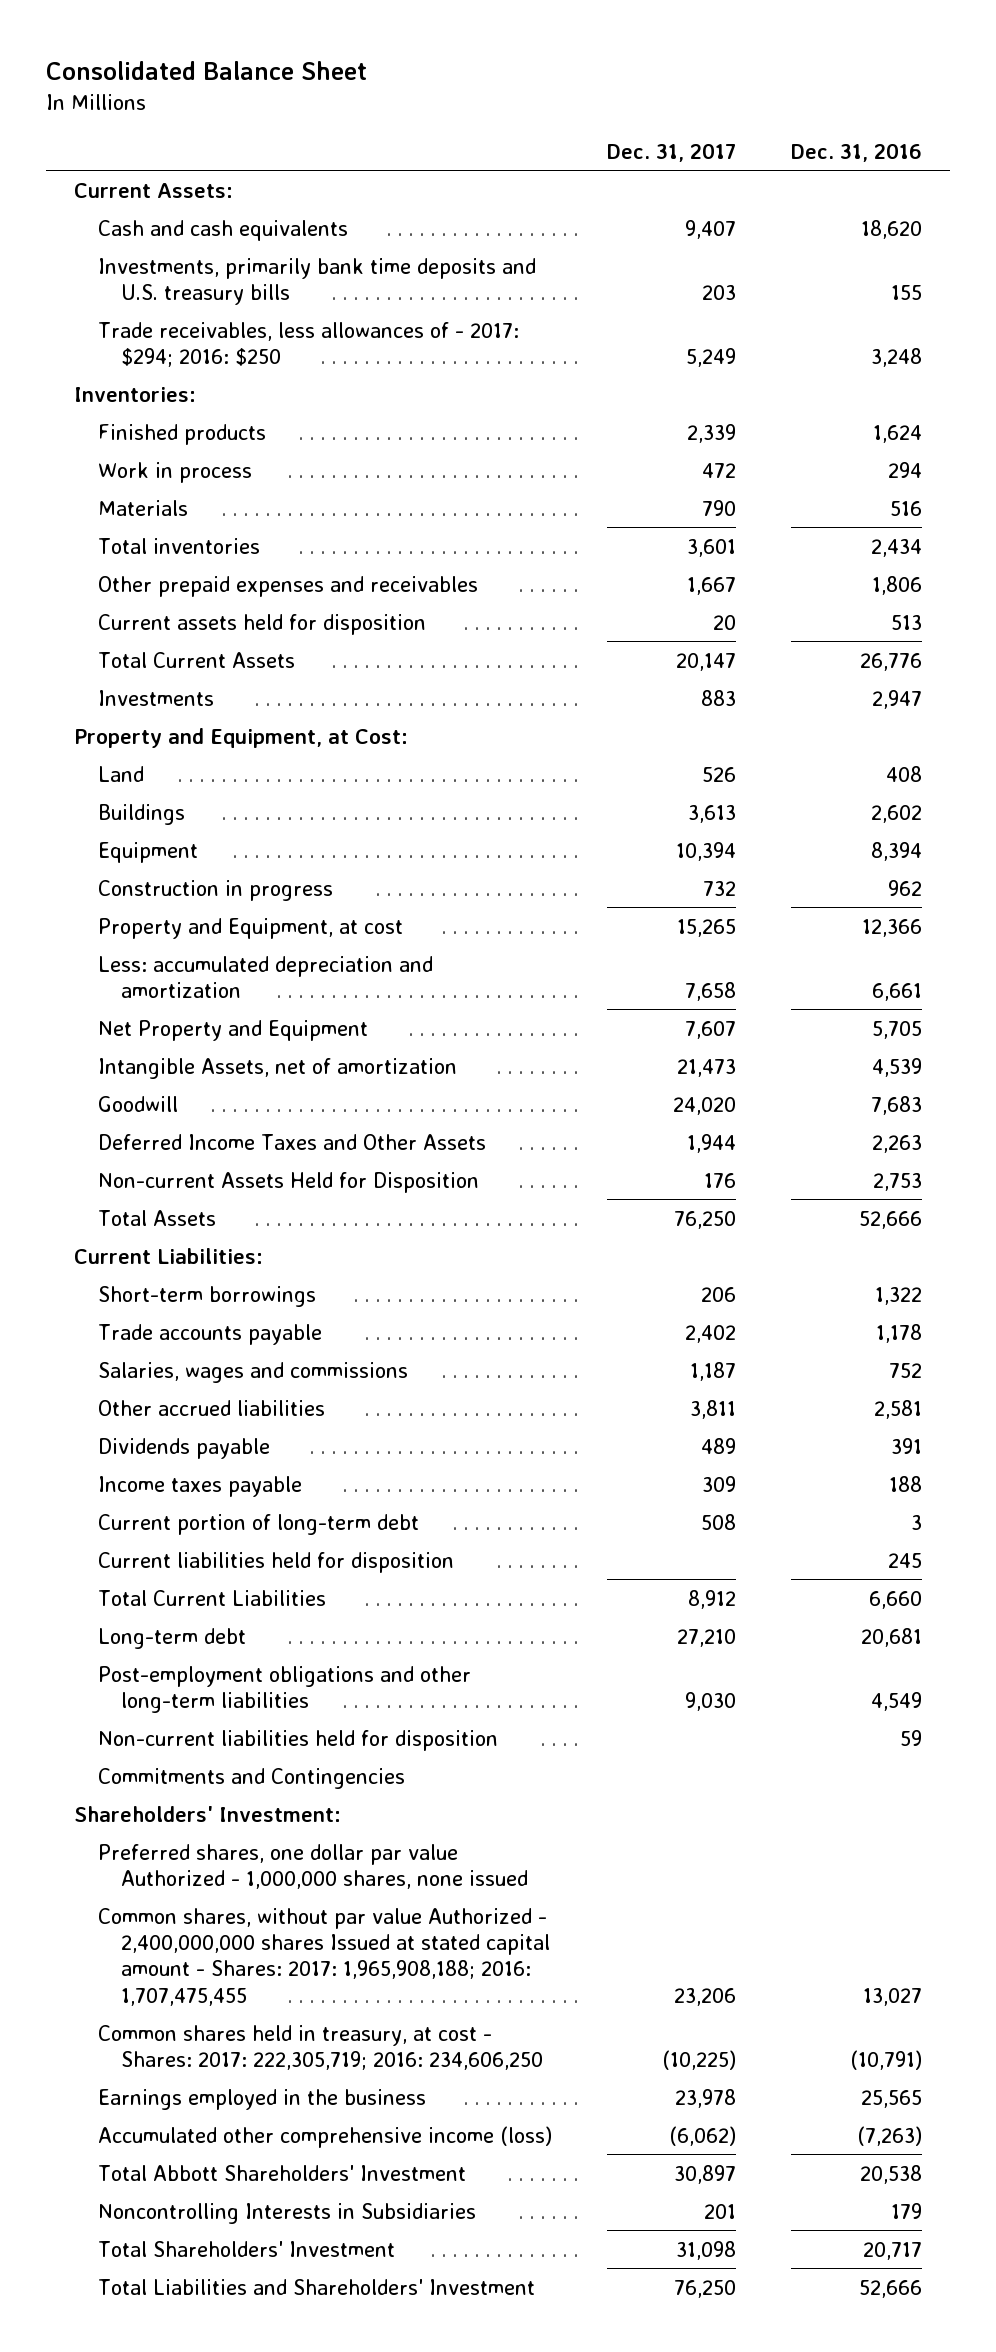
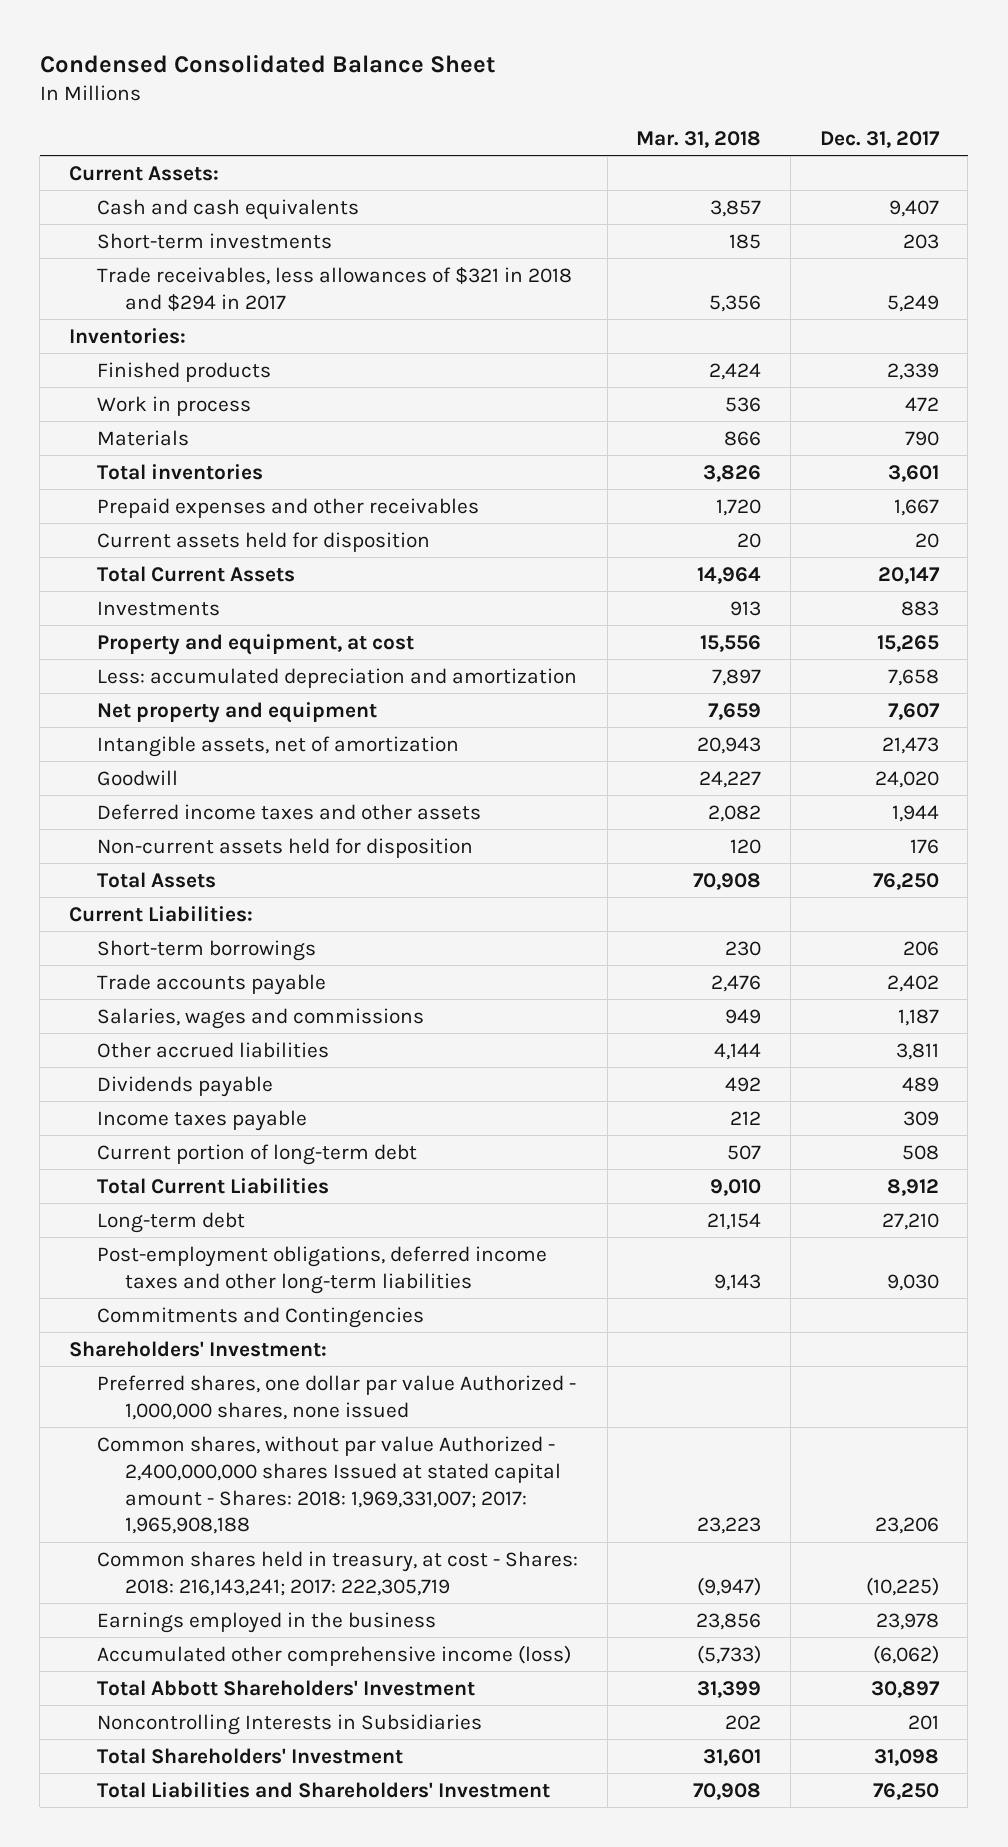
- Consolidated Balance Sheet
+ Condensed Consolidated Balance Sheet
- | Dec. 31, 2017 | Dec. 31, 2016
+ | Mar. 31, 2018 | Dec. 31, 2017
- Investments, primarily bank time deposits and U.S. treasury bills | 203 | 155
- Trade receivables, less allowances of - 2017: $294; 2016: $250 | 5,249 | 3,248
+ Short-term investments | 185 | 203
+ Trade receivables, less allowances of $321 in 2018 and $294 in 2017 | 5,356 | 5,249
- Other prepaid expenses and receivables | 1,667 | 1,806
+ Prepaid expenses and other receivables | 1,720 | 1,667
- Property and Equipment, at Cost:
- Land | 526 | 408
- Buildings | 3,613 | 2,602
- Equipment | 10,394 | 8,394
- Construction in progress | 732 | 962
- Property and Equipment, at cost | 15,265 | 12,366
+ Property and equipment, at cost | 15,556 | 15,265
- Net Property and Equipment | 7,607 | 5,705
- Intangible Assets, net of amortization | 21,473 | 4,539
+ Net property and equipment | 7,659 | 7,607
+ Intangible assets, net of amortization | 20,943 | 21,473
- Deferred Income Taxes and Other Assets | 1,944 | 2,263
- Non-current Assets Held for Disposition | 176 | 2,753
+ Deferred income taxes and other assets | 2,082 | 1,944
+ Non-current assets held for disposition | 120 | 176
- Current liabilities held for disposition | | 245
- Post-employment obligations and other long-term liabilities | 9,030 | 4,549
- Non-current liabilities held for disposition | | 59
+ Post-employment obligations, deferred income taxes and other long-term liabilities | 9,143 | 9,030
- Common shares, without par value Authorized - 2,400,000,000 shares Issued at stated capital amount - Shares: 2017: 1,965,908,188; 2016: 1,707,475,455 | 23,206 | 13,027
- Common shares held in treasury, at cost - Shares: 2017: 222,305,719; 2016: 234,606,250 | (10,225) | (10,791)
+ Common shares, without par value Authorized - 2,400,000,000 shares Issued at stated capital amount - Shares: 2018: 1,969,331,007; 2017: 1,965,908,188 | 23,223 | 23,206
+ Common shares held in treasury, at cost - Shares: 2018: 216,143,241; 2017: 222,305,719 | (9,947) | (10,225)

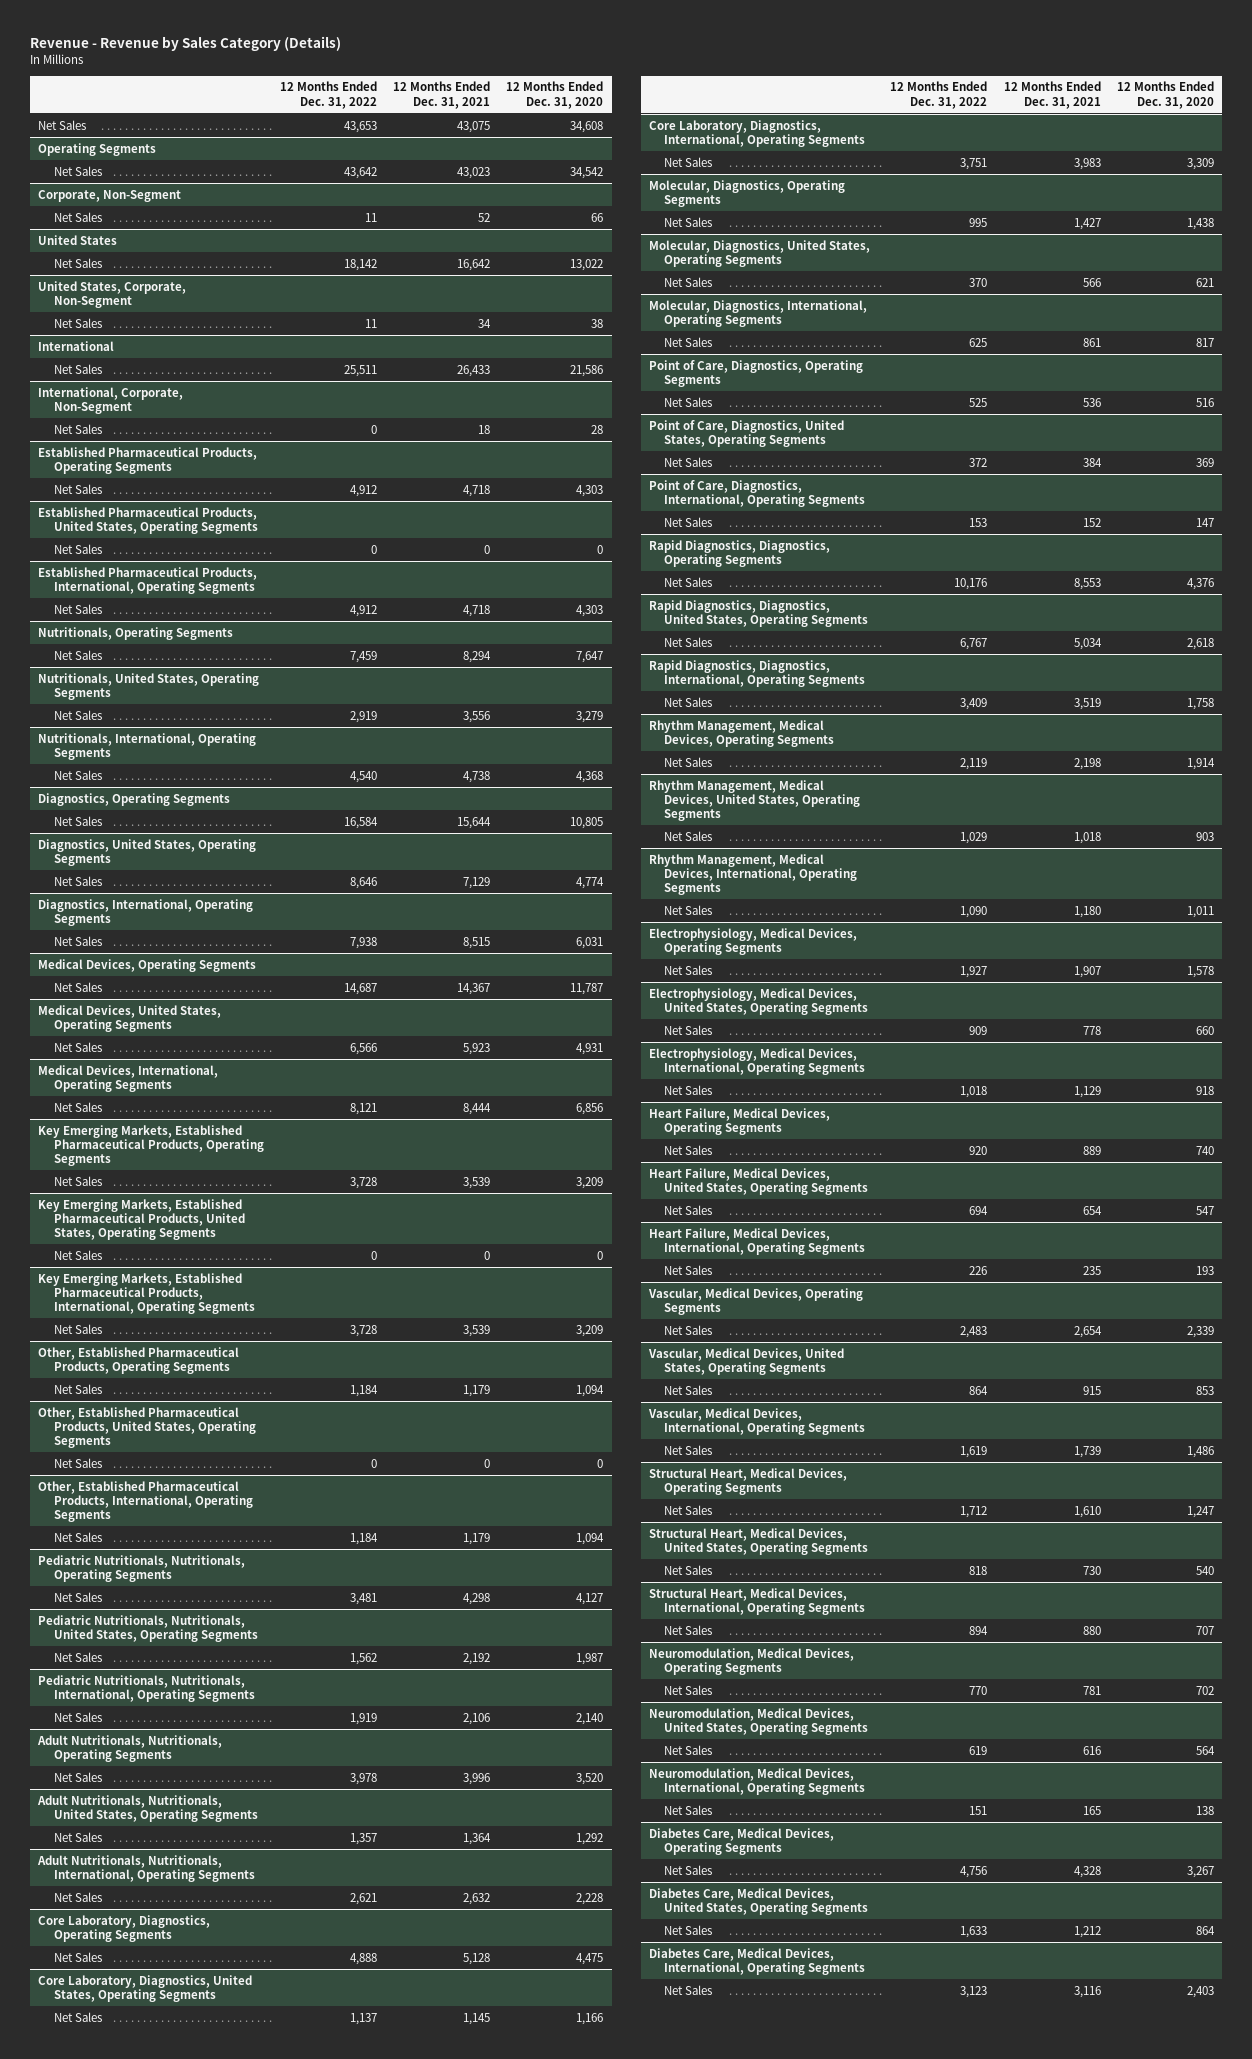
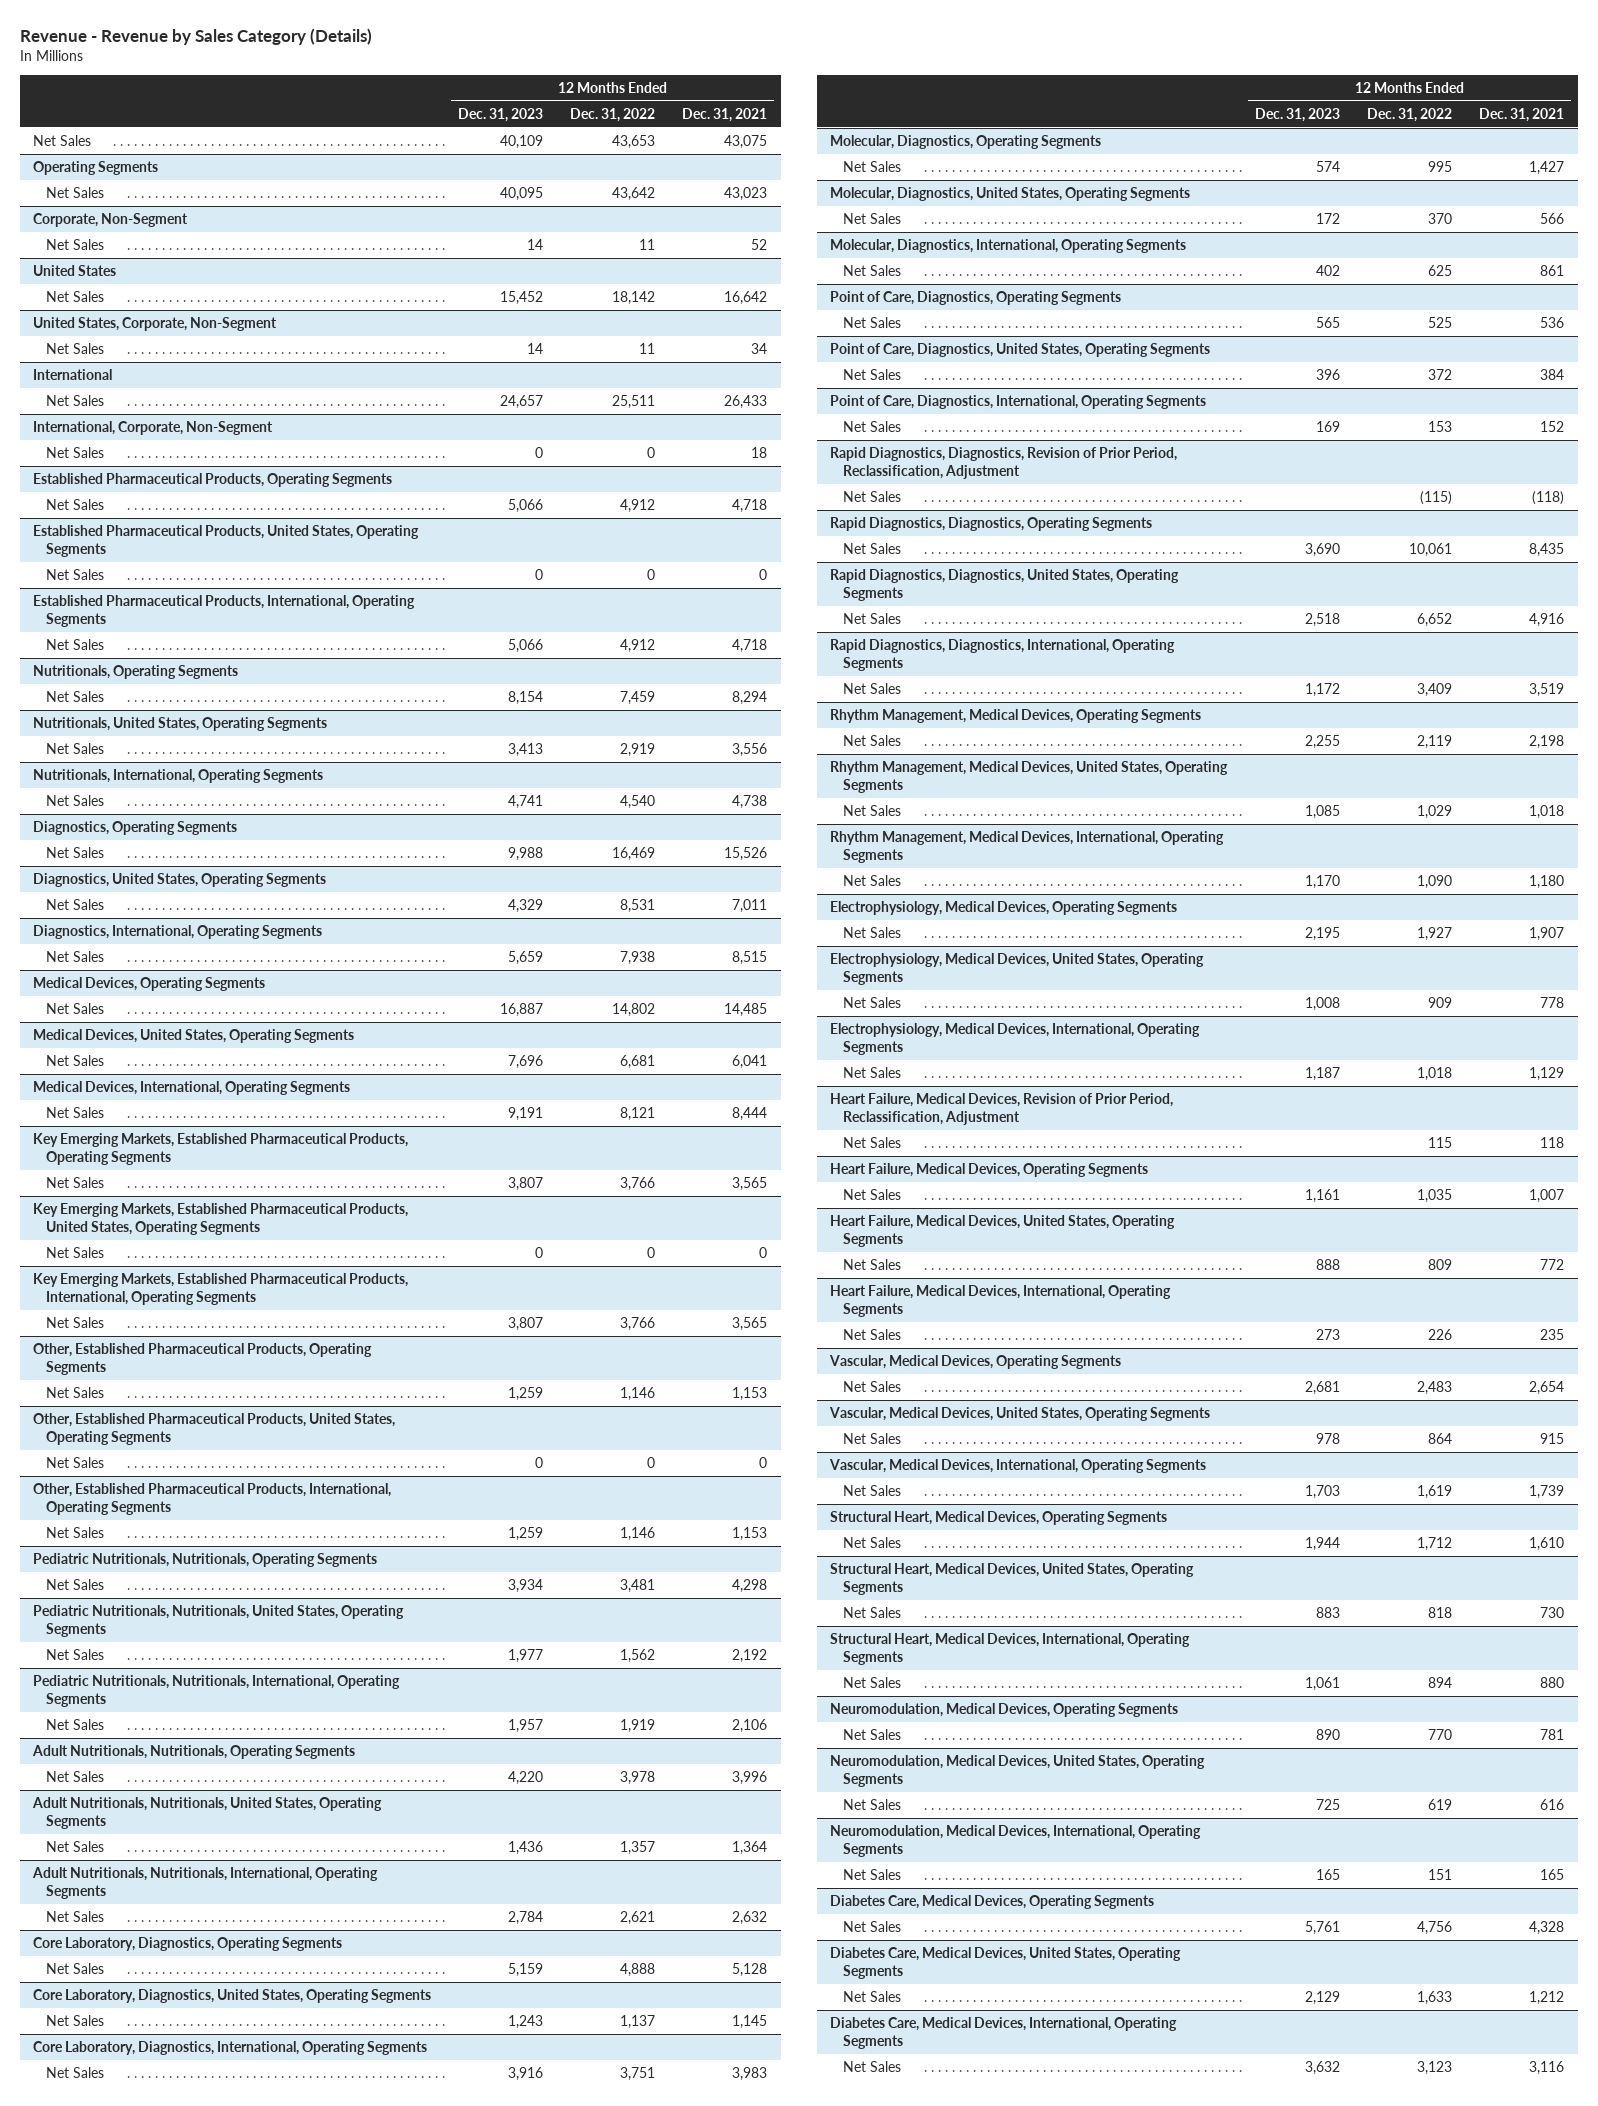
- | 12 Months Ended Dec. 31, 2022 | 12 Months Ended Dec. 31, 2021 | 12 Months Ended Dec. 31, 2020
+ | 12 Months Ended Dec. 31, 2023 | 12 Months Ended Dec. 31, 2022 | 12 Months Ended Dec. 31, 2021
@ Diagnostics, Operating Segments
- Net Sales | 16,584 | 15,644 | 10,805
+ Net Sales | 9,988 | 16,469 | 15,526
@ Diagnostics, United States, Operating Segments
- Net Sales | 8,646 | 7,129 | 4,774
+ Net Sales | 4,329 | 8,531 | 7,011
@ Medical Devices, Operating Segments
- Net Sales | 14,687 | 14,367 | 11,787
+ Net Sales | 16,887 | 14,802 | 14,485
@ Medical Devices, United States, Operating Segments
- Net Sales | 6,566 | 5,923 | 4,931
+ Net Sales | 7,696 | 6,681 | 6,041
@ Key Emerging Markets, Established Pharmaceutical Products, Operating Segments
- Net Sales | 3,728 | 3,539 | 3,209
+ Net Sales | 3,807 | 3,766 | 3,565
@ Key Emerging Markets, Established Pharmaceutical Products, International, Operating Segments
- Net Sales | 3,728 | 3,539 | 3,209
+ Net Sales | 3,807 | 3,766 | 3,565
@ Other, Established Pharmaceutical Products, Operating Segments
- Net Sales | 1,184 | 1,179 | 1,094
+ Net Sales | 1,259 | 1,146 | 1,153
@ Other, Established Pharmaceutical Products, International, Operating Segments
- Net Sales | 1,184 | 1,179 | 1,094
+ Net Sales | 1,259 | 1,146 | 1,153
+ Rapid Diagnostics, Diagnostics, Revision of Prior Period, Reclassification, Adjustment
+ Net Sales | | (115) | (118)
@ Rapid Diagnostics, Diagnostics, Operating Segments
- Net Sales | 10,176 | 8,553 | 4,376
+ Net Sales | 3,690 | 10,061 | 8,435
@ Rapid Diagnostics, Diagnostics, United States, Operating Segments
- Net Sales | 6,767 | 5,034 | 2,618
+ Net Sales | 2,518 | 6,652 | 4,916
+ Heart Failure, Medical Devices, Revision of Prior Period, Reclassification, Adjustment
+ Net Sales | | 115 | 118
@ Heart Failure, Medical Devices, Operating Segments
- Net Sales | 920 | 889 | 740
+ Net Sales | 1,161 | 1,035 | 1,007
@ Heart Failure, Medical Devices, United States, Operating Segments
- Net Sales | 694 | 654 | 547
+ Net Sales | 888 | 809 | 772

